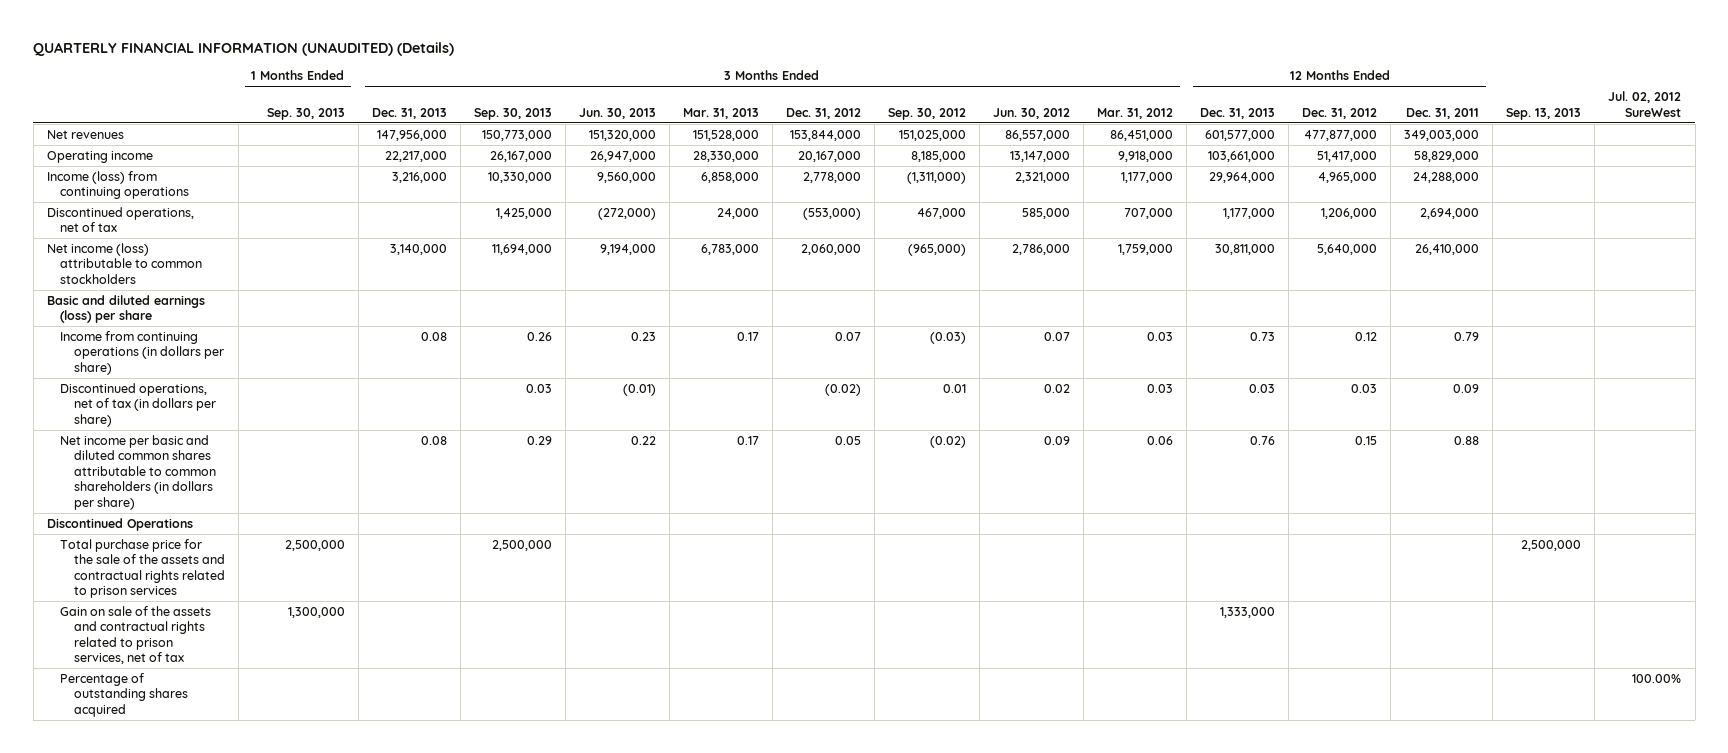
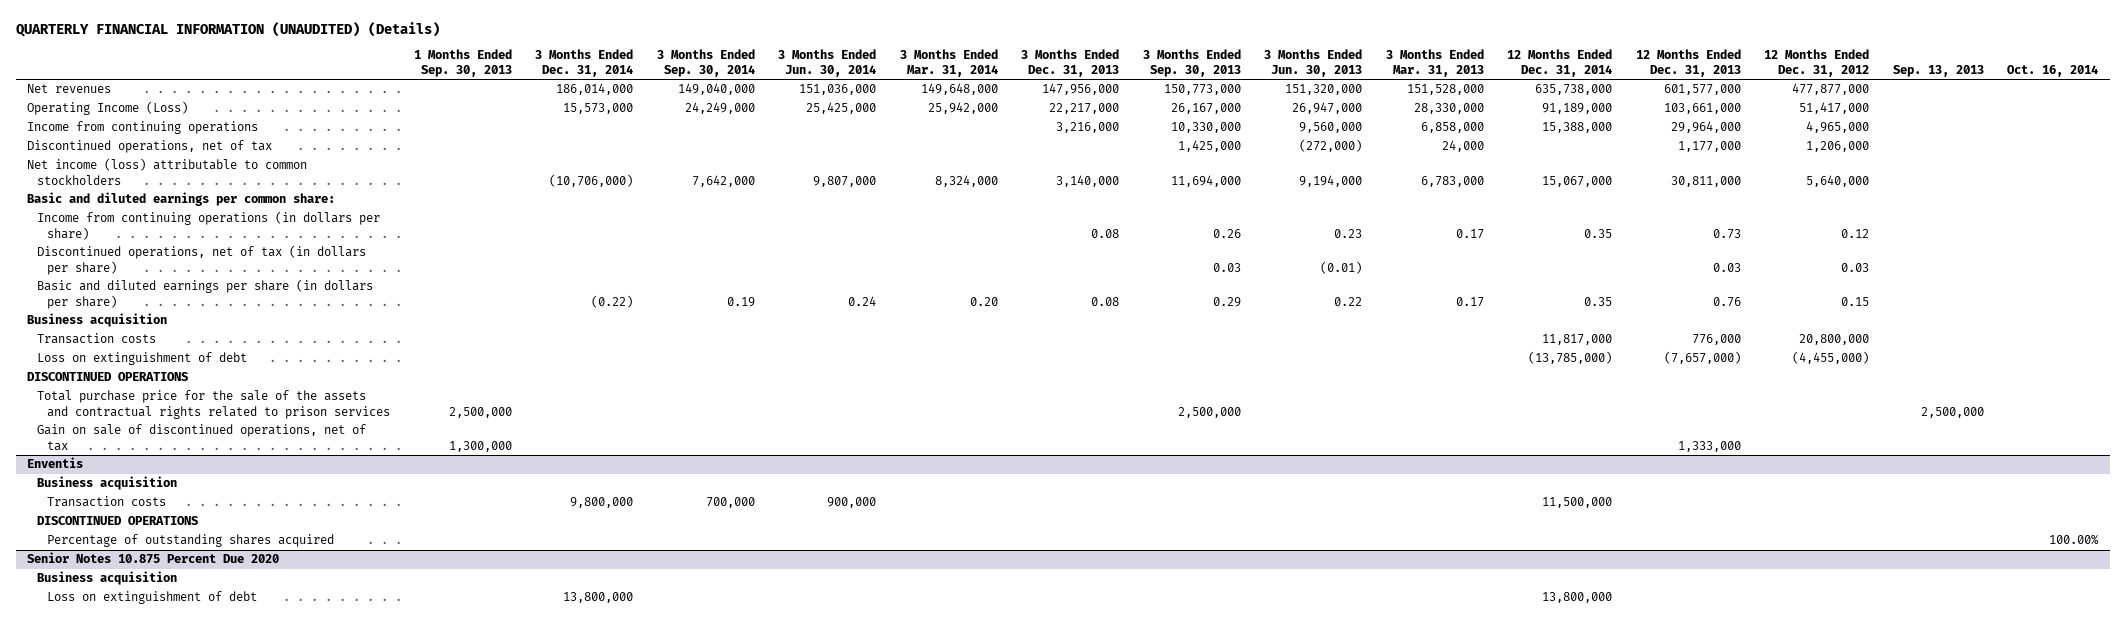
- | 1 Months Ended Sep. 30, 2013 | 3 Months Ended Dec. 31, 2013 | 3 Months Ended Sep. 30, 2013 | 3 Months Ended Jun. 30, 2013 | 3 Months Ended Mar. 31, 2013 | 3 Months Ended Dec. 31, 2012 | 3 Months Ended Sep. 30, 2012 | 3 Months Ended Jun. 30, 2012 | 3 Months Ended Mar. 31, 2012 | 12 Months Ended Dec. 31, 2013 | 12 Months Ended Dec. 31, 2012 | 12 Months Ended Dec. 31, 2011 | Sep. 13, 2013 | Jul. 02, 2012 SureWest
+ | 1 Months Ended Sep. 30, 2013 | 3 Months Ended Dec. 31, 2014 | 3 Months Ended Sep. 30, 2014 | 3 Months Ended Jun. 30, 2014 | 3 Months Ended Mar. 31, 2014 | 3 Months Ended Dec. 31, 2013 | 3 Months Ended Sep. 30, 2013 | 3 Months Ended Jun. 30, 2013 | 3 Months Ended Mar. 31, 2013 | 12 Months Ended Dec. 31, 2014 | 12 Months Ended Dec. 31, 2013 | 12 Months Ended Dec. 31, 2012 | Sep. 13, 2013 | Oct. 16, 2014
- Operating income | | 22,217,000 | 26,167,000 | 26,947,000 | 28,330,000 | 20,167,000 | 8,185,000 | 13,147,000 | 9,918,000 | 103,661,000 | 51,417,000 | 58,829,000 | |
- Income (loss) from continuing operations | | 3,216,000 | 10,330,000 | 9,560,000 | 6,858,000 | 2,778,000 | (1,311,000) | 2,321,000 | 1,177,000 | 29,964,000 | 4,965,000 | 24,288,000 | |
+ Operating Income (Loss) | | 15,573,000 | 24,249,000 | 25,425,000 | 25,942,000 | 22,217,000 | 26,167,000 | 26,947,000 | 28,330,000 | 91,189,000 | 103,661,000 | 51,417,000 | |
+ Income from continuing operations | | | | | | 3,216,000 | 10,330,000 | 9,560,000 | 6,858,000 | 15,388,000 | 29,964,000 | 4,965,000 | |
- Basic and diluted earnings (loss) per share
+ Basic and diluted earnings per common share:
- Net income per basic and diluted common shares attributable to common shareholders (in dollars per share) | | 0.08 | 0.29 | 0.22 | 0.17 | 0.05 | (0.02) | 0.09 | 0.06 | 0.76 | 0.15 | 0.88 | |
- Discontinued Operations
+ Basic and diluted earnings per share (in dollars per share) | | (0.22) | 0.19 | 0.24 | 0.20 | 0.08 | 0.29 | 0.22 | 0.17 | 0.35 | 0.76 | 0.15 | |
+ Business acquisition
+ Transaction costs | | | | | | | | | | 11,817,000 | 776,000 | 20,800,000 | |
+ Loss on extinguishment of debt | | | | | | | | | | (13,785,000) | (7,657,000) | (4,455,000) | |
+ DISCONTINUED OPERATIONS
- Gain on sale of the assets and contractual rights related to prison services, net of tax | 1,300,000 | | | | | | | | | 1,333,000 | | | |
+ Gain on sale of discontinued operations, net of tax | 1,300,000 | | | | | | | | | | 1,333,000 | | |
+ Enventis
+ Business acquisition
+ Transaction costs | | 9,800,000 | 700,000 | 900,000 | | | | | | 11,500,000 | | | |
+ DISCONTINUED OPERATIONS
+ Senior Notes 10.875 Percent Due 2020
+ Business acquisition
+ Loss on extinguishment of debt | | 13,800,000 | | | | | | | | 13,800,000 | | | |

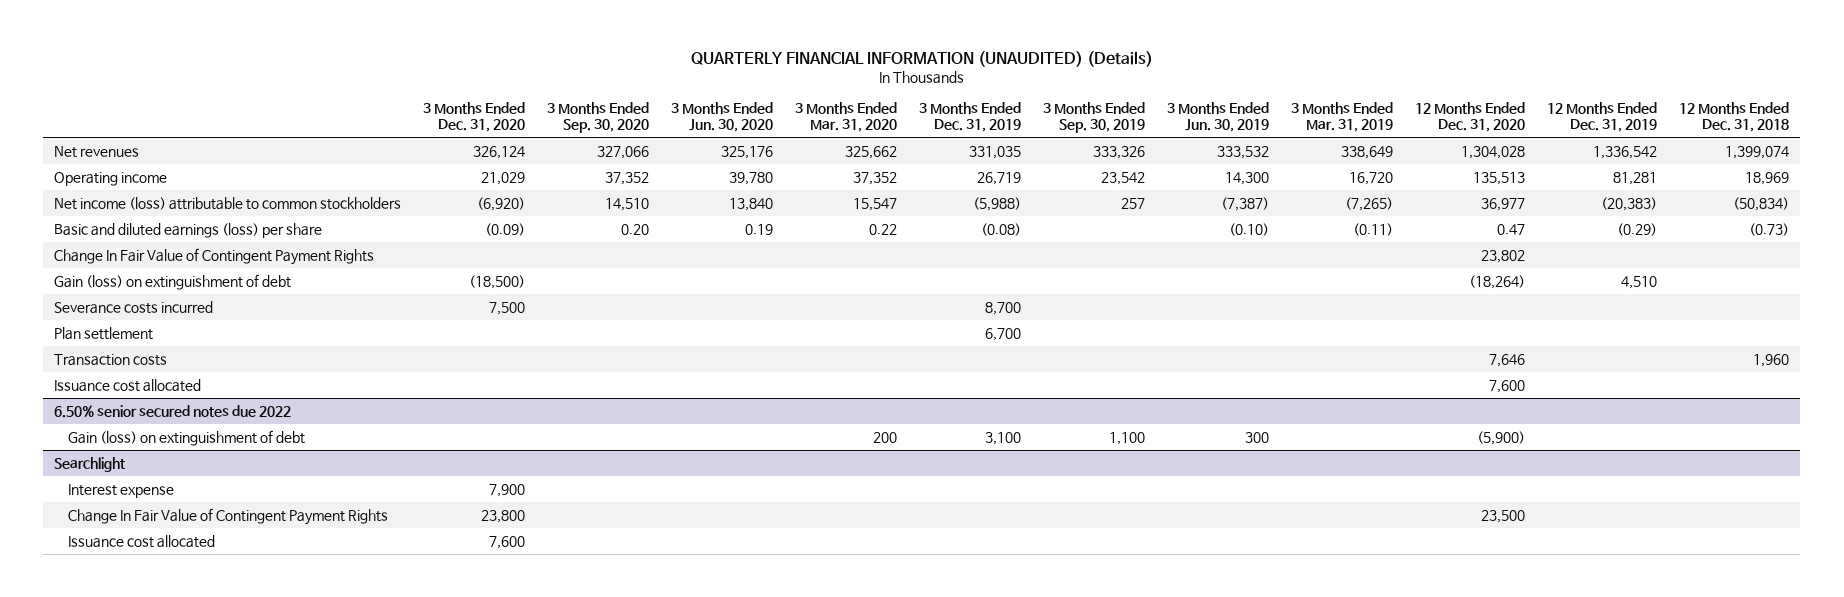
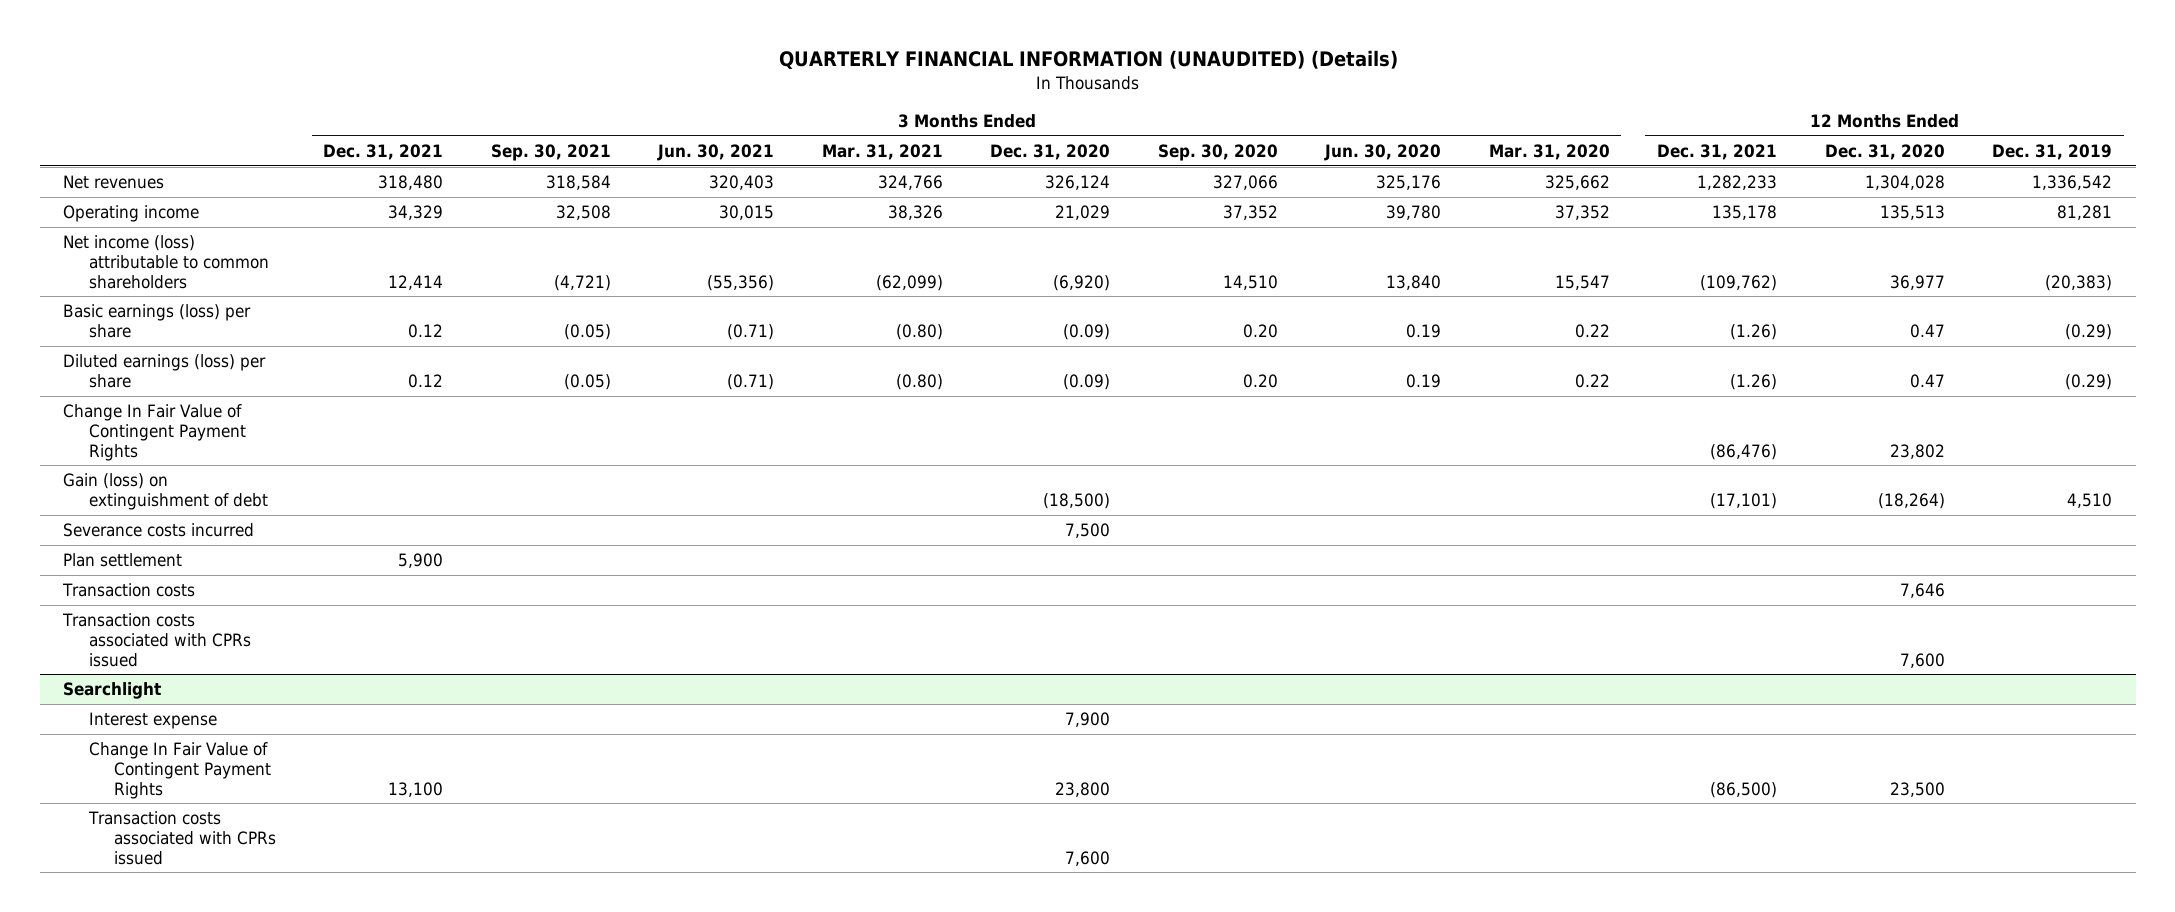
- | 3 Months Ended Dec. 31, 2020 | 3 Months Ended Sep. 30, 2020 | 3 Months Ended Jun. 30, 2020 | 3 Months Ended Mar. 31, 2020 | 3 Months Ended Dec. 31, 2019 | 3 Months Ended Sep. 30, 2019 | 3 Months Ended Jun. 30, 2019 | 3 Months Ended Mar. 31, 2019 | 12 Months Ended Dec. 31, 2020 | 12 Months Ended Dec. 31, 2019 | 12 Months Ended Dec. 31, 2018
+ | 3 Months Ended Dec. 31, 2021 | 3 Months Ended Sep. 30, 2021 | 3 Months Ended Jun. 30, 2021 | 3 Months Ended Mar. 31, 2021 | 3 Months Ended Dec. 31, 2020 | 3 Months Ended Sep. 30, 2020 | 3 Months Ended Jun. 30, 2020 | 3 Months Ended Mar. 31, 2020 | 12 Months Ended Dec. 31, 2021 | 12 Months Ended Dec. 31, 2020 | 12 Months Ended Dec. 31, 2019
- Net income (loss) attributable to common stockholders | (6,920) | 14,510 | 13,840 | 15,547 | (5,988) | 257 | (7,387) | (7,265) | 36,977 | (20,383) | (50,834)
- Basic and diluted earnings (loss) per share | (0.09) | 0.20 | 0.19 | 0.22 | (0.08) | | (0.10) | (0.11) | 0.47 | (0.29) | (0.73)
+ Net income (loss) attributable to common shareholders | 12,414 | (4,721) | (55,356) | (62,099) | (6,920) | 14,510 | 13,840 | 15,547 | (109,762) | 36,977 | (20,383)
+ Basic earnings (loss) per share | 0.12 | (0.05) | (0.71) | (0.80) | (0.09) | 0.20 | 0.19 | 0.22 | (1.26) | 0.47 | (0.29)
+ Diluted earnings (loss) per share | 0.12 | (0.05) | (0.71) | (0.80) | (0.09) | 0.20 | 0.19 | 0.22 | (1.26) | 0.47 | (0.29)
- Issuance cost allocated | | | | | | | | | 7,600 | |
- 6.50% senior secured notes due 2022
- Gain (loss) on extinguishment of debt | | | | 200 | 3,100 | 1,100 | 300 | | (5,900) | |
+ Transaction costs associated with CPRs issued | | | | | | | | | | 7,600 |
@ Searchlight
- Issuance cost allocated | 7,600 | | | | | | | | | |
+ Transaction costs associated with CPRs issued | | | | | 7,600 | | | | | |

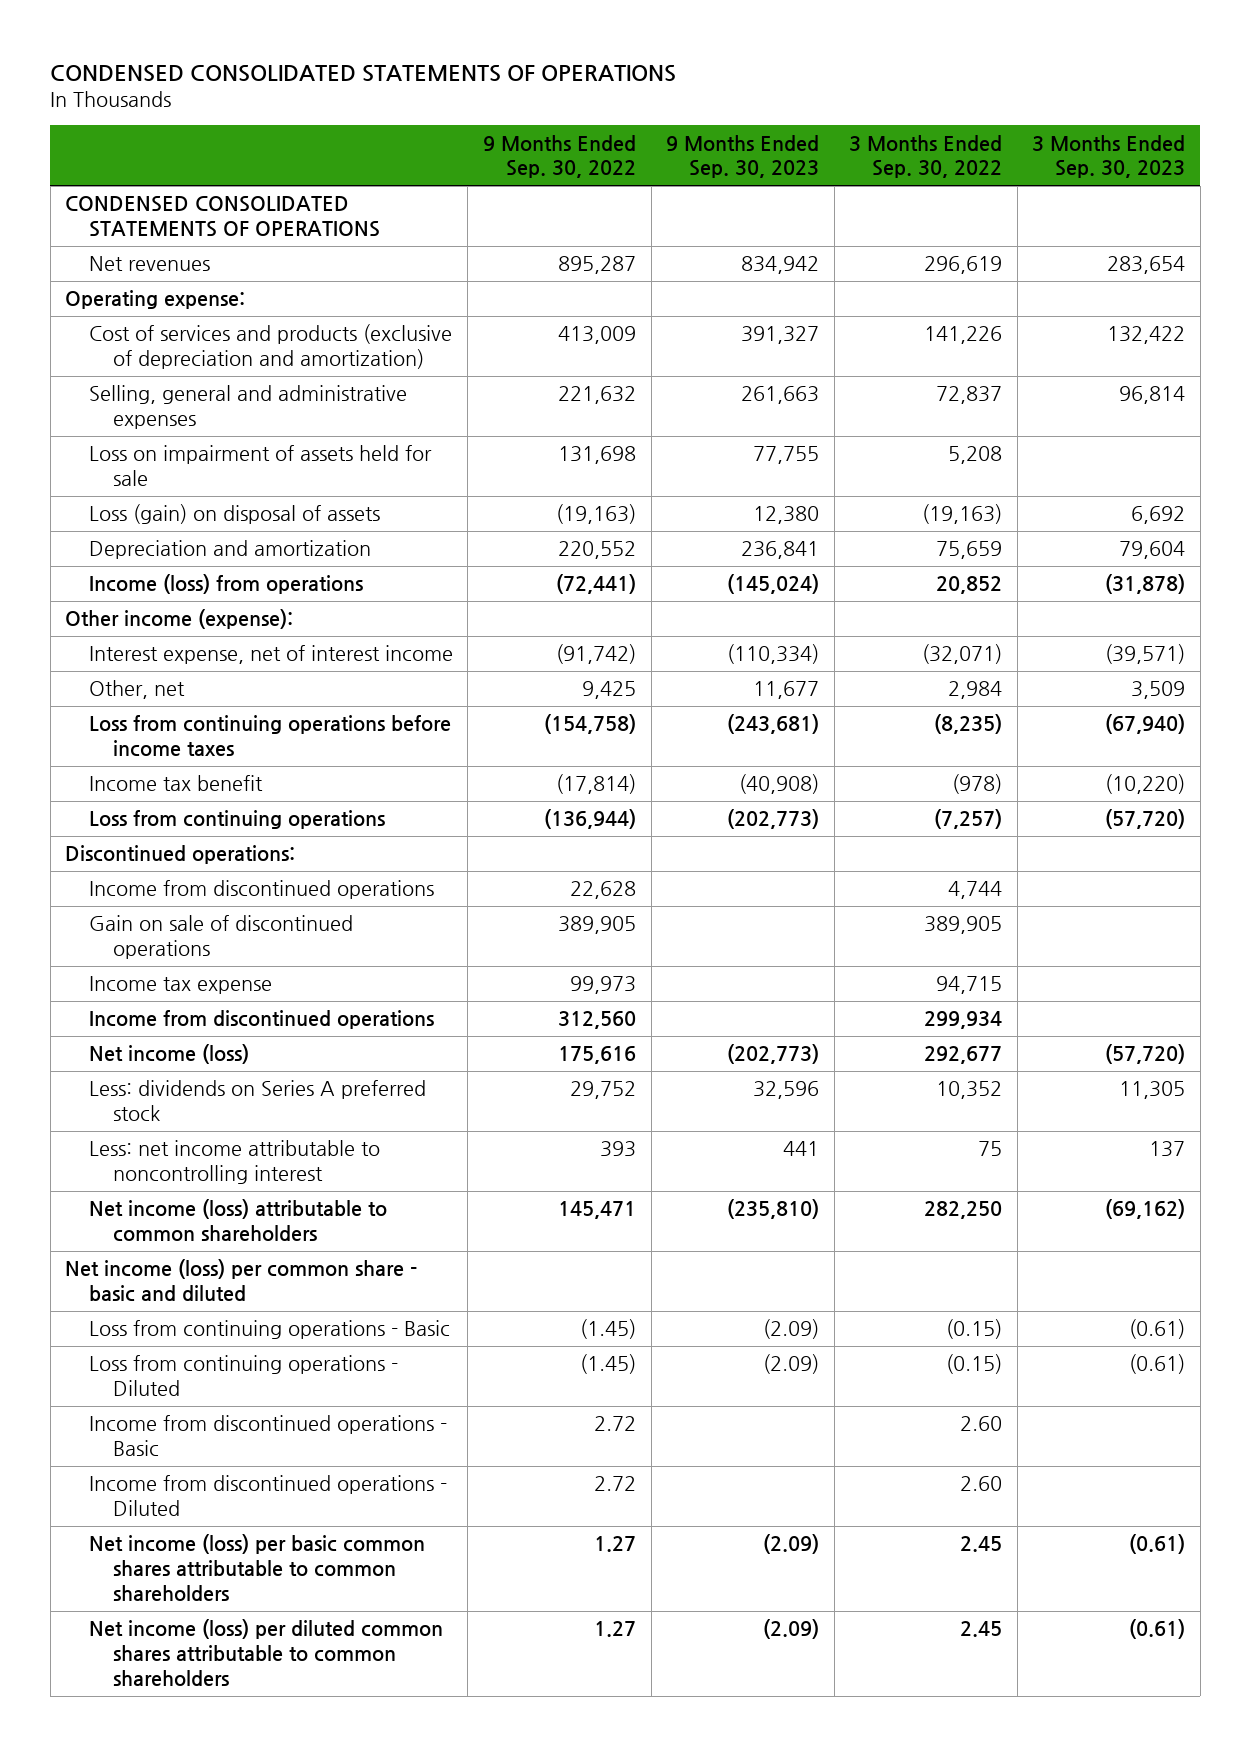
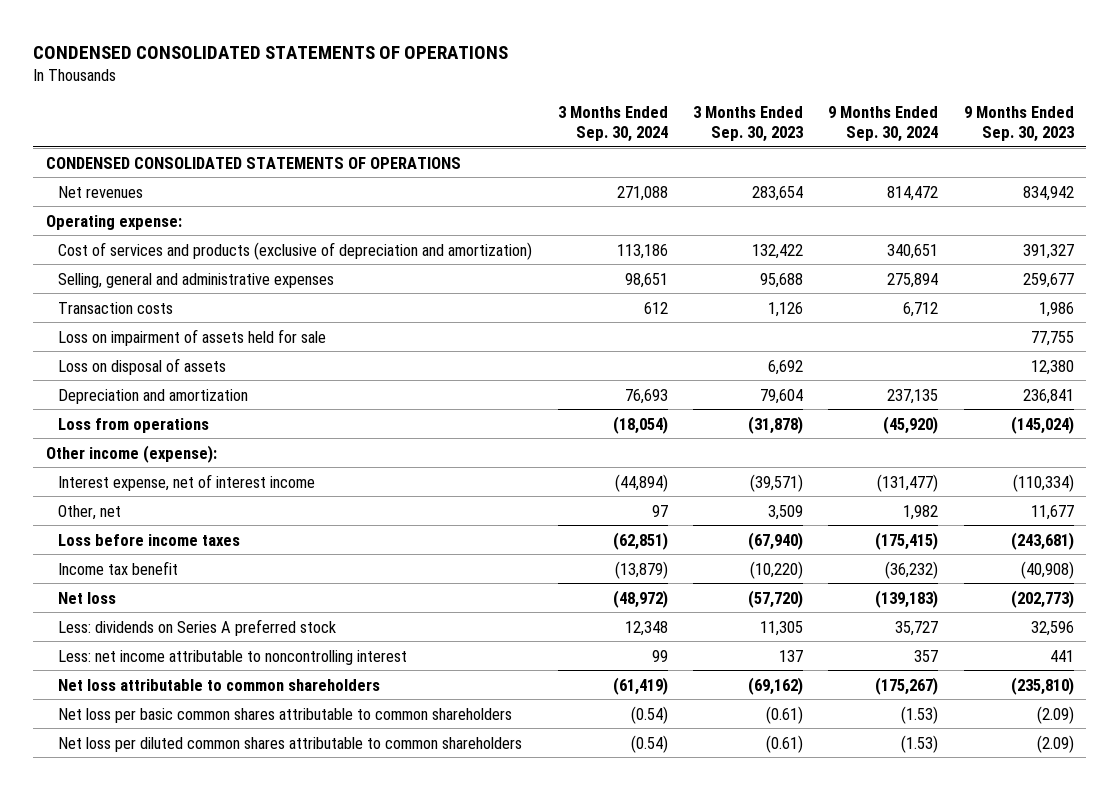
- | 9 Months Ended Sep. 30, 2022 | 9 Months Ended Sep. 30, 2023 | 3 Months Ended Sep. 30, 2022 | 3 Months Ended Sep. 30, 2023
+ | 3 Months Ended Sep. 30, 2024 | 3 Months Ended Sep. 30, 2023 | 9 Months Ended Sep. 30, 2024 | 9 Months Ended Sep. 30, 2023
- Selling, general and administrative expenses | 221,632 | 261,663 | 72,837 | 96,814
+ Selling, general and administrative expenses | 98,651 | 95,688 | 275,894 | 259,677
+ Transaction costs | 612 | 1,126 | 6,712 | 1,986
- Loss (gain) on disposal of assets | (19,163) | 12,380 | (19,163) | 6,692
+ Loss on disposal of assets | | 6,692 | | 12,380
- Income (loss) from operations | (72,441) | (145,024) | 20,852 | (31,878)
+ Loss from operations | (18,054) | (31,878) | (45,920) | (145,024)
- Loss from continuing operations before income taxes | (154,758) | (243,681) | (8,235) | (67,940)
+ Loss before income taxes | (62,851) | (67,940) | (175,415) | (243,681)
- Loss from continuing operations | (136,944) | (202,773) | (7,257) | (57,720)
- Discontinued operations:
- Income from discontinued operations | 22,628 | | 4,744 |
- Gain on sale of discontinued operations | 389,905 | | 389,905 |
- Income tax expense | 99,973 | | 94,715 |
- Income from discontinued operations | 312,560 | | 299,934 |
- Net income (loss) | 175,616 | (202,773) | 292,677 | (57,720)
+ Net loss | (48,972) | (57,720) | (139,183) | (202,773)
- Net income (loss) attributable to common shareholders | 145,471 | (235,810) | 282,250 | (69,162)
- Net income (loss) per common share - basic and diluted
- Loss from continuing operations - Basic | (1.45) | (2.09) | (0.15) | (0.61)
- Loss from continuing operations - Diluted | (1.45) | (2.09) | (0.15) | (0.61)
- Income from discontinued operations - Basic | 2.72 | | 2.60 |
- Income from discontinued operations - Diluted | 2.72 | | 2.60 |
- Net income (loss) per basic common shares attributable to common shareholders | 1.27 | (2.09) | 2.45 | (0.61)
- Net income (loss) per diluted common shares attributable to common shareholders | 1.27 | (2.09) | 2.45 | (0.61)
+ Net loss attributable to common shareholders | (61,419) | (69,162) | (175,267) | (235,810)
+ Net loss per basic common shares attributable to common shareholders | (0.54) | (0.61) | (1.53) | (2.09)
+ Net loss per diluted common shares attributable to common shareholders | (0.54) | (0.61) | (1.53) | (2.09)

